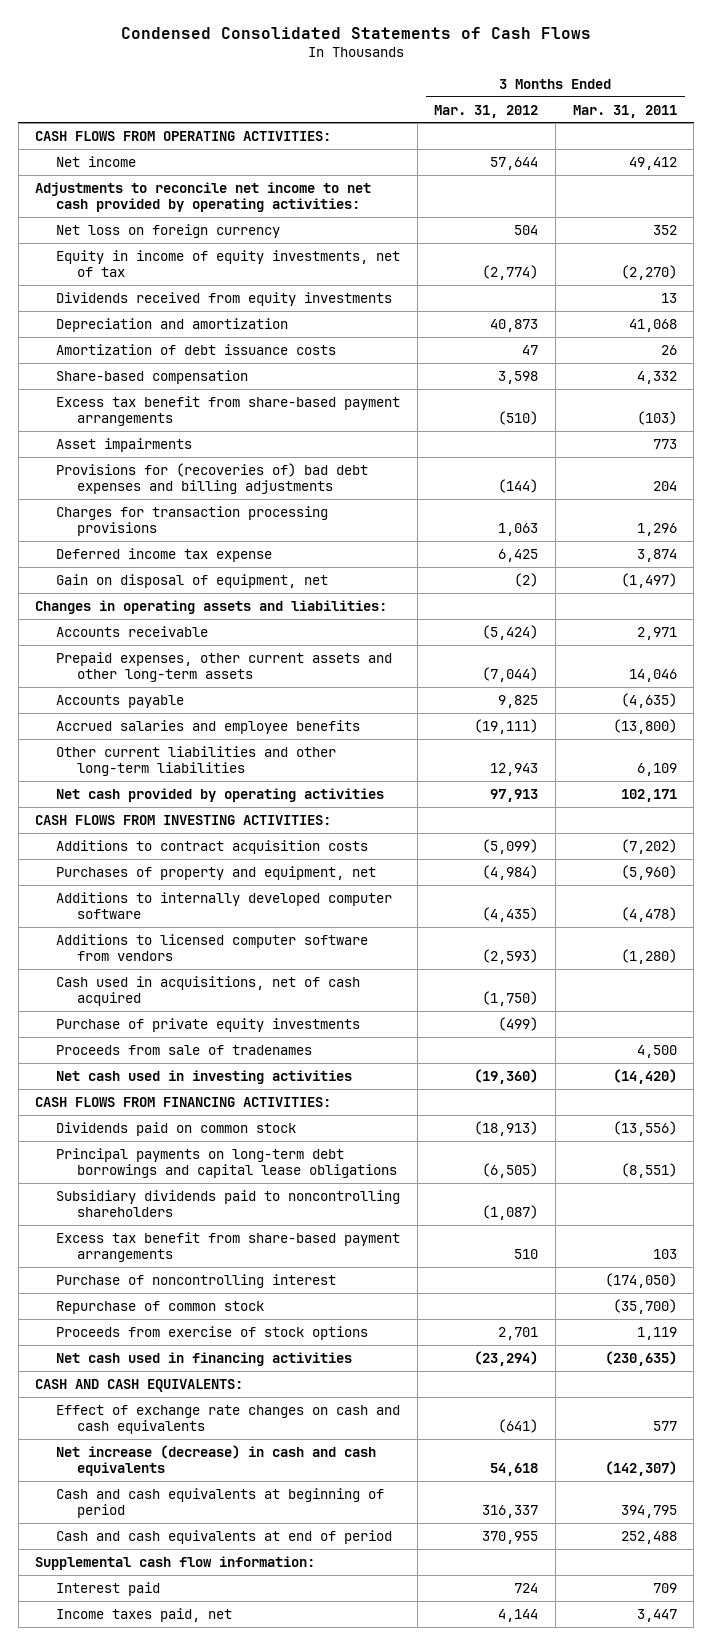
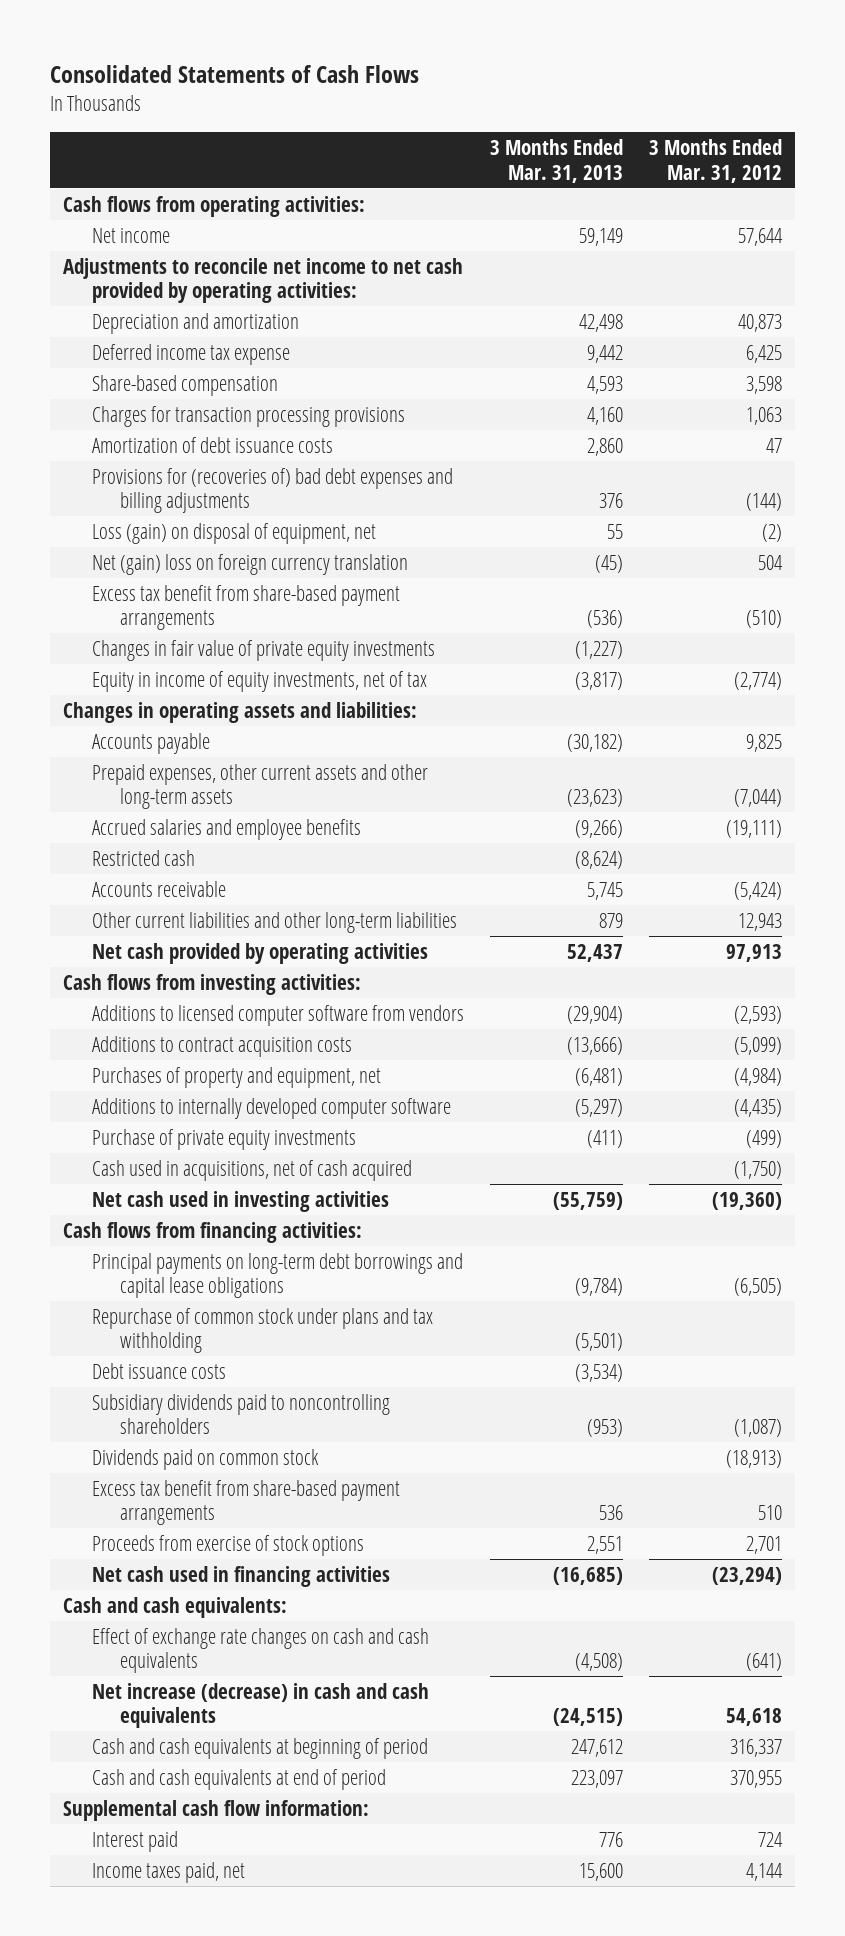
- Condensed Consolidated Statements of Cash Flows
+ Consolidated Statements of Cash Flows
- | 3 Months Ended Mar. 31, 2012 | 3 Months Ended Mar. 31, 2011
+ | 3 Months Ended Mar. 31, 2013 | 3 Months Ended Mar. 31, 2012
- CASH FLOWS FROM OPERATING ACTIVITIES:
+ Cash flows from operating activities:
- Net loss on foreign currency | 504 | 352
- Dividends received from equity investments | | 13
moved up: Deferred income tax expense | 9,442 | 6,425
- Asset impairments | | 773
- Gain on disposal of equipment, net | (2) | (1,497)
moved down: Amortization of debt issuance costs | 2,860 | 47
moved down: Provisions for (recoveries of) bad debt expenses and billing adjustments | 376 | (144)
+ Loss (gain) on disposal of equipment, net | 55 | (2)
+ Net (gain) loss on foreign currency translation | (45) | 504
moved down: Excess tax benefit from share-based payment arrangements | (536) | (510)
+ Changes in fair value of private equity investments | (1,227) |
moved down: Equity in income of equity investments, net of tax | (3,817) | (2,774)
moved down: Prepaid expenses, other current assets and other long-term assets | (23,623) | (7,044)
+ Restricted cash | (8,624) |
moved down: Accounts receivable | 5,745 | (5,424)
- CASH FLOWS FROM INVESTING ACTIVITIES:
+ Cash flows from investing activities:
moved up: Additions to licensed computer software from vendors | (29,904) | (2,593)
- Proceeds from sale of tradenames | | 4,500
moved down: Cash used in acquisitions, net of cash acquired | | (1,750)
- CASH FLOWS FROM FINANCING ACTIVITIES:
+ Cash flows from financing activities:
+ Repurchase of common stock under plans and tax withholding | (5,501) |
+ Debt issuance costs | (3,534) |
moved down: Dividends paid on common stock | | (18,913)
- Purchase of noncontrolling interest | | (174,050)
- Repurchase of common stock | | (35,700)
- CASH AND CASH EQUIVALENTS:
+ Cash and cash equivalents:

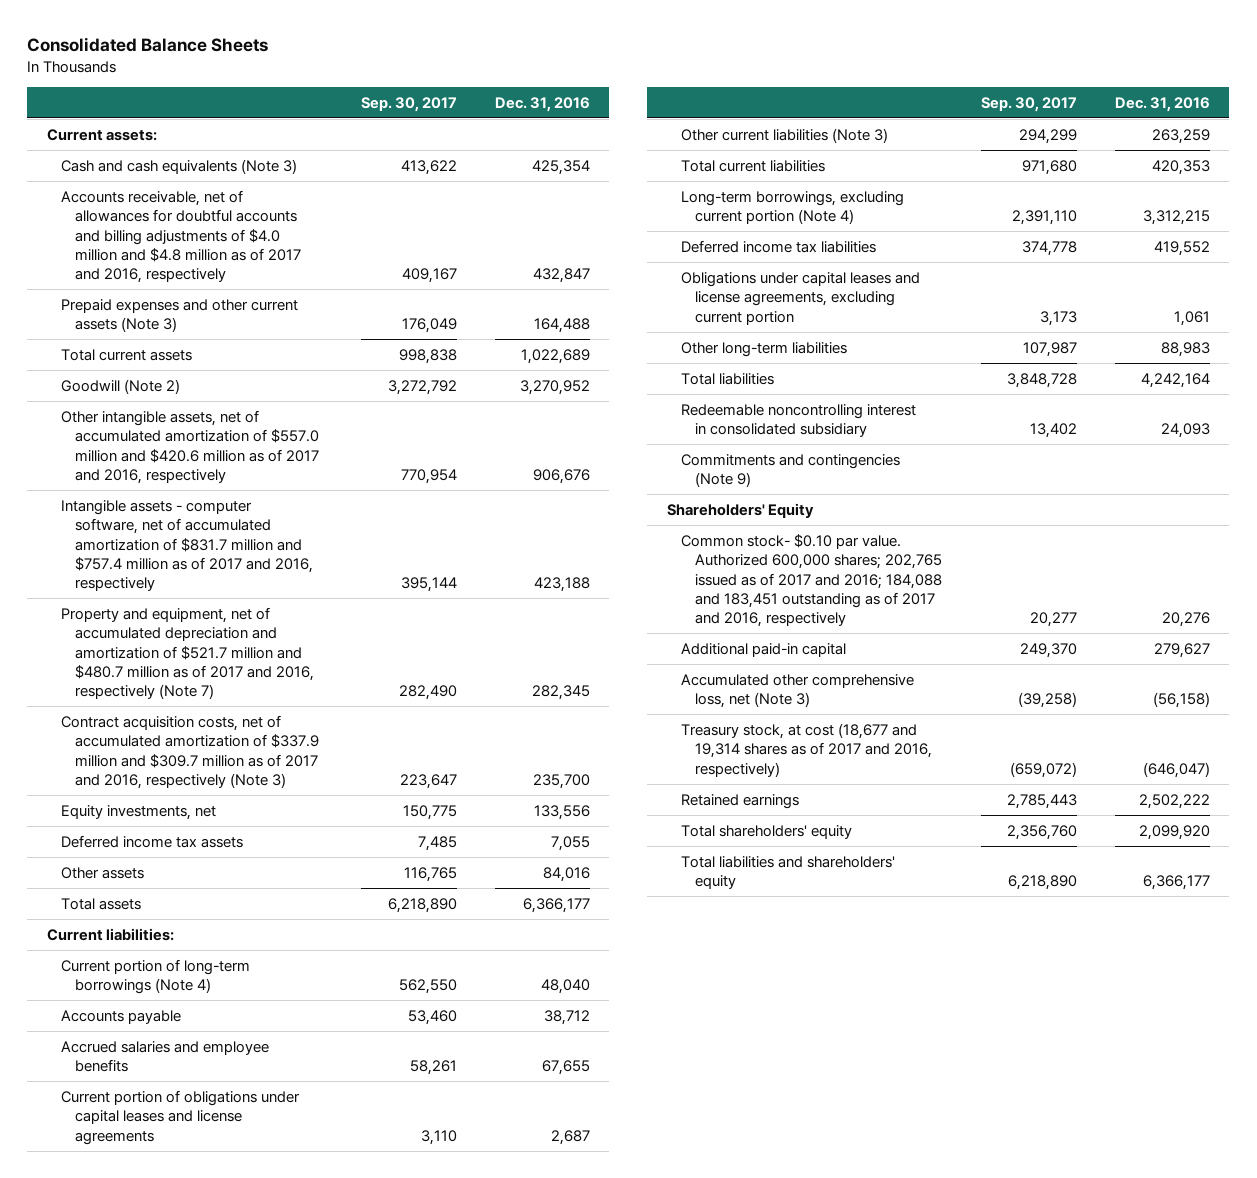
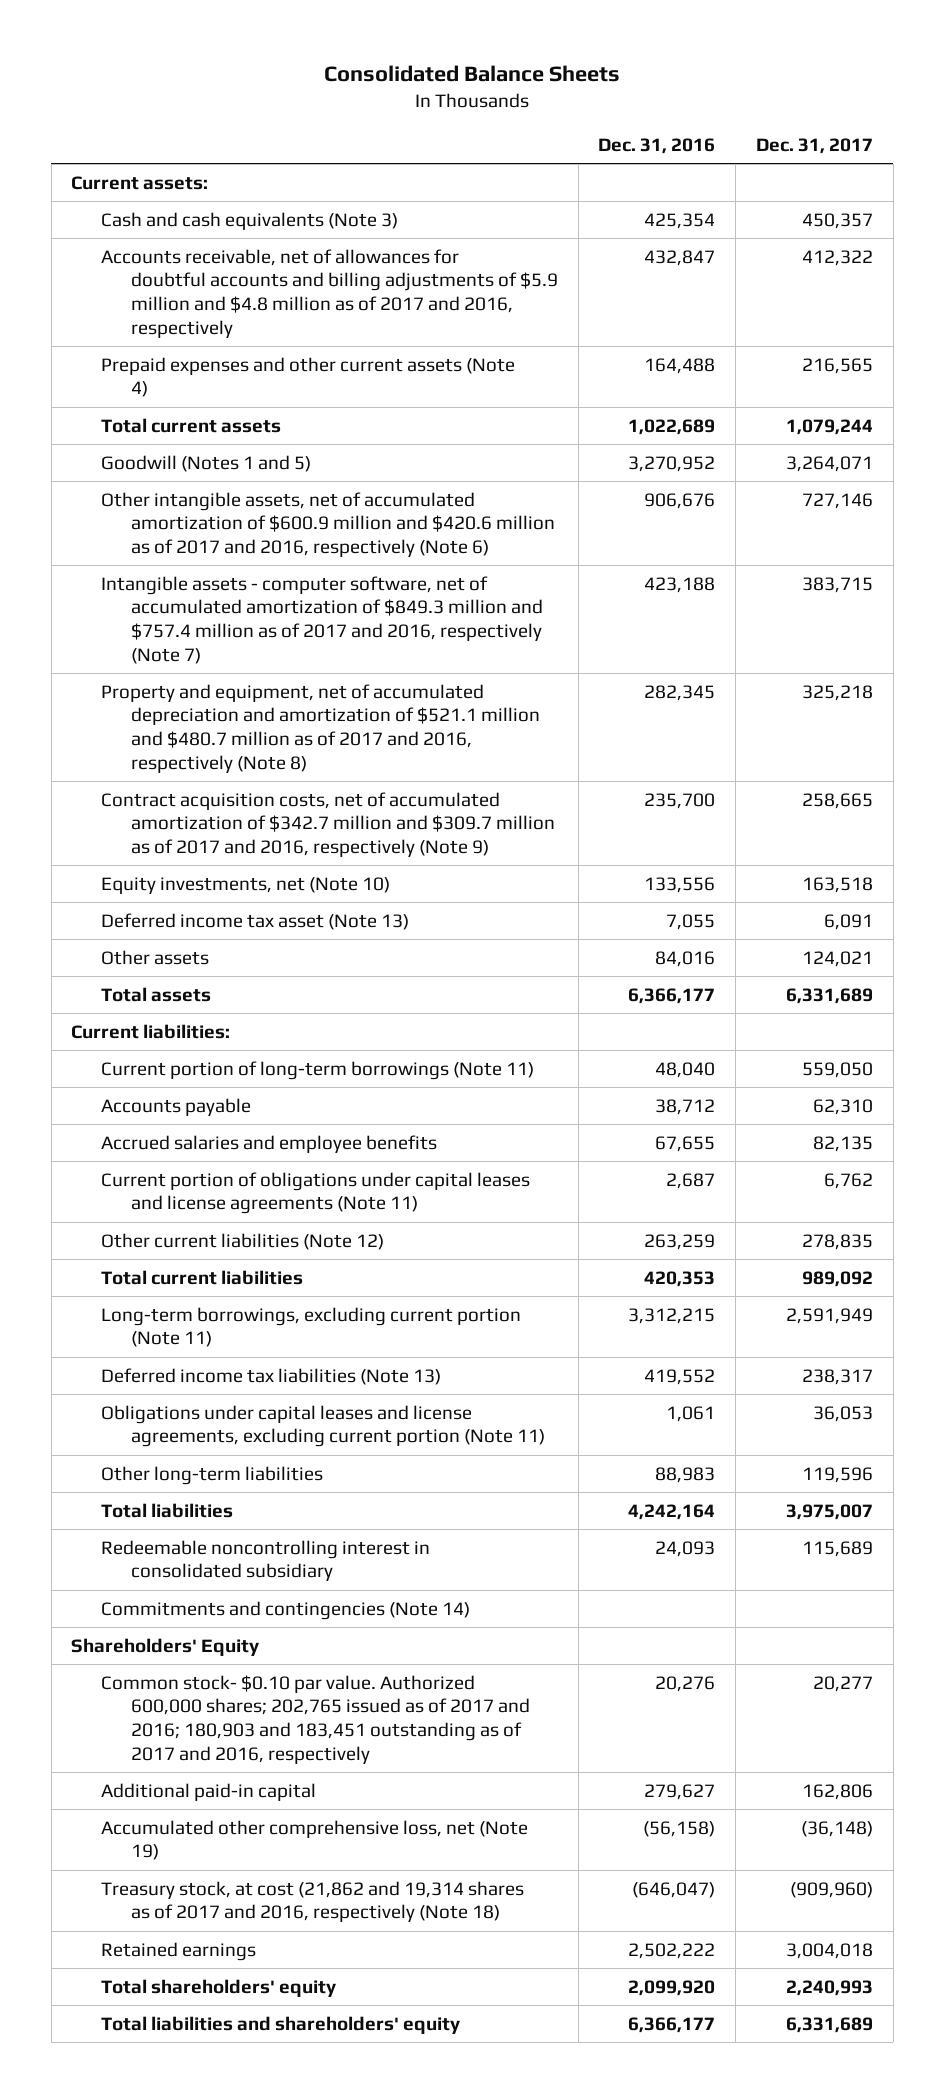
- | Sep. 30, 2017 | Dec. 31, 2016
+ | Dec. 31, 2016 | Dec. 31, 2017
- Accounts receivable, net of allowances for doubtful accounts and billing adjustments of $4.0 million and $4.8 million as of 2017 and 2016, respectively | 409,167 | 432,847
- Prepaid expenses and other current assets (Note 3) | 176,049 | 164,488
+ Accounts receivable, net of allowances for doubtful accounts and billing adjustments of $5.9 million and $4.8 million as of 2017 and 2016, respectively | 432,847 | 412,322
+ Prepaid expenses and other current assets (Note 4) | 164,488 | 216,565
- Goodwill (Note 2) | 3,272,792 | 3,270,952
- Other intangible assets, net of accumulated amortization of $557.0 million and $420.6 million as of 2017 and 2016, respectively | 770,954 | 906,676
- Intangible assets - computer software, net of accumulated amortization of $831.7 million and $757.4 million as of 2017 and 2016, respectively | 395,144 | 423,188
- Property and equipment, net of accumulated depreciation and amortization of $521.7 million and $480.7 million as of 2017 and 2016, respectively (Note 7) | 282,490 | 282,345
- Contract acquisition costs, net of accumulated amortization of $337.9 million and $309.7 million as of 2017 and 2016, respectively (Note 3) | 223,647 | 235,700
- Equity investments, net | 150,775 | 133,556
- Deferred income tax assets | 7,485 | 7,055
+ Goodwill (Notes 1 and 5) | 3,270,952 | 3,264,071
+ Other intangible assets, net of accumulated amortization of $600.9 million and $420.6 million as of 2017 and 2016, respectively (Note 6) | 906,676 | 727,146
+ Intangible assets - computer software, net of accumulated amortization of $849.3 million and $757.4 million as of 2017 and 2016, respectively (Note 7) | 423,188 | 383,715
+ Property and equipment, net of accumulated depreciation and amortization of $521.1 million and $480.7 million as of 2017 and 2016, respectively (Note 8) | 282,345 | 325,218
+ Contract acquisition costs, net of accumulated amortization of $342.7 million and $309.7 million as of 2017 and 2016, respectively (Note 9) | 235,700 | 258,665
+ Equity investments, net (Note 10) | 133,556 | 163,518
+ Deferred income tax asset (Note 13) | 7,055 | 6,091
- Current portion of long-term borrowings (Note 4) | 562,550 | 48,040
+ Current portion of long-term borrowings (Note 11) | 48,040 | 559,050
- Current portion of obligations under capital leases and license agreements | 3,110 | 2,687
- Other current liabilities (Note 3) | 294,299 | 263,259
+ Current portion of obligations under capital leases and license agreements (Note 11) | 2,687 | 6,762
+ Other current liabilities (Note 12) | 263,259 | 278,835
- Long-term borrowings, excluding current portion (Note 4) | 2,391,110 | 3,312,215
- Deferred income tax liabilities | 374,778 | 419,552
- Obligations under capital leases and license agreements, excluding current portion | 3,173 | 1,061
+ Long-term borrowings, excluding current portion (Note 11) | 3,312,215 | 2,591,949
+ Deferred income tax liabilities (Note 13) | 419,552 | 238,317
+ Obligations under capital leases and license agreements, excluding current portion (Note 11) | 1,061 | 36,053
- Commitments and contingencies (Note 9)
+ Commitments and contingencies (Note 14)
- Common stock- $0.10 par value. Authorized 600,000 shares; 202,765 issued as of 2017 and 2016; 184,088 and 183,451 outstanding as of 2017 and 2016, respectively | 20,277 | 20,276
+ Common stock- $0.10 par value. Authorized 600,000 shares; 202,765 issued as of 2017 and 2016; 180,903 and 183,451 outstanding as of 2017 and 2016, respectively | 20,276 | 20,277
- Accumulated other comprehensive loss, net (Note 3) | (39,258) | (56,158)
- Treasury stock, at cost (18,677 and 19,314 shares as of 2017 and 2016, respectively) | (659,072) | (646,047)
+ Accumulated other comprehensive loss, net (Note 19) | (56,158) | (36,148)
+ Treasury stock, at cost (21,862 and 19,314 shares as of 2017 and 2016, respectively (Note 18) | (646,047) | (909,960)

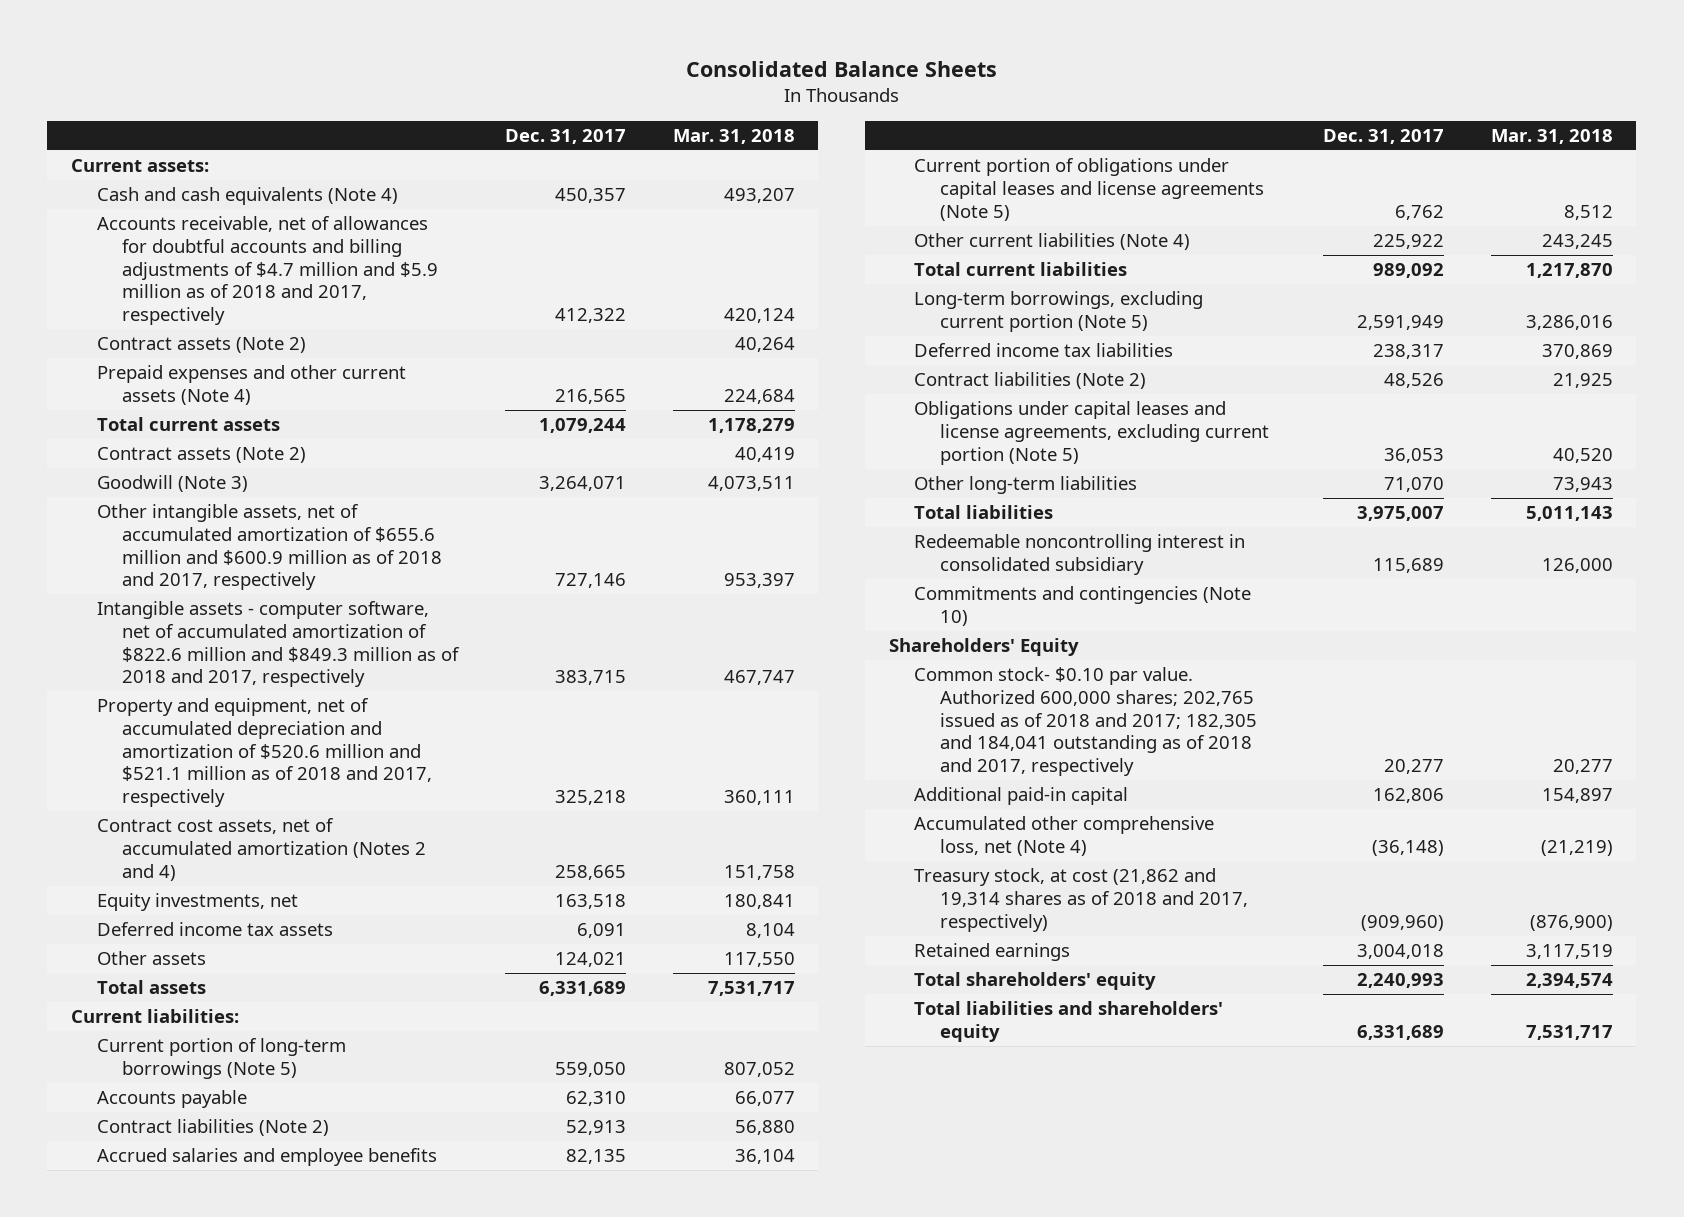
- | Dec. 31, 2016 | Dec. 31, 2017
+ | Dec. 31, 2017 | Mar. 31, 2018
- Cash and cash equivalents (Note 3) | 425,354 | 450,357
- Accounts receivable, net of allowances for doubtful accounts and billing adjustments of $5.9 million and $4.8 million as of 2017 and 2016, respectively | 432,847 | 412,322
+ Cash and cash equivalents (Note 4) | 450,357 | 493,207
+ Accounts receivable, net of allowances for doubtful accounts and billing adjustments of $4.7 million and $5.9 million as of 2018 and 2017, respectively | 412,322 | 420,124
+ Contract assets (Note 2) | | 40,264
- Goodwill (Notes 1 and 5) | 3,270,952 | 3,264,071
- Other intangible assets, net of accumulated amortization of $600.9 million and $420.6 million as of 2017 and 2016, respectively (Note 6) | 906,676 | 727,146
- Intangible assets - computer software, net of accumulated amortization of $849.3 million and $757.4 million as of 2017 and 2016, respectively (Note 7) | 423,188 | 383,715
- Property and equipment, net of accumulated depreciation and amortization of $521.1 million and $480.7 million as of 2017 and 2016, respectively (Note 8) | 282,345 | 325,218
- Contract acquisition costs, net of accumulated amortization of $342.7 million and $309.7 million as of 2017 and 2016, respectively (Note 9) | 235,700 | 258,665
- Equity investments, net (Note 10) | 133,556 | 163,518
- Deferred income tax asset (Note 13) | 7,055 | 6,091
+ Contract assets (Note 2) | | 40,419
+ Goodwill (Note 3) | 3,264,071 | 4,073,511
+ Other intangible assets, net of accumulated amortization of $655.6 million and $600.9 million as of 2018 and 2017, respectively | 727,146 | 953,397
+ Intangible assets - computer software, net of accumulated amortization of $822.6 million and $849.3 million as of 2018 and 2017, respectively | 383,715 | 467,747
+ Property and equipment, net of accumulated depreciation and amortization of $520.6 million and $521.1 million as of 2018 and 2017, respectively | 325,218 | 360,111
+ Contract cost assets, net of accumulated amortization (Notes 2 and 4) | 258,665 | 151,758
+ Equity investments, net | 163,518 | 180,841
+ Deferred income tax assets | 6,091 | 8,104
- Current portion of long-term borrowings (Note 11) | 48,040 | 559,050
+ Current portion of long-term borrowings (Note 5) | 559,050 | 807,052
+ Contract liabilities (Note 2) | 52,913 | 56,880
- Current portion of obligations under capital leases and license agreements (Note 11) | 2,687 | 6,762
- Other current liabilities (Note 12) | 263,259 | 278,835
+ Current portion of obligations under capital leases and license agreements (Note 5) | 6,762 | 8,512
+ Other current liabilities (Note 4) | 225,922 | 243,245
- Long-term borrowings, excluding current portion (Note 11) | 3,312,215 | 2,591,949
- Deferred income tax liabilities (Note 13) | 419,552 | 238,317
- Obligations under capital leases and license agreements, excluding current portion (Note 11) | 1,061 | 36,053
- Other long-term liabilities | 88,983 | 119,596
+ Long-term borrowings, excluding current portion (Note 5) | 2,591,949 | 3,286,016
+ Deferred income tax liabilities | 238,317 | 370,869
+ Contract liabilities (Note 2) | 48,526 | 21,925
+ Obligations under capital leases and license agreements, excluding current portion (Note 5) | 36,053 | 40,520
+ Other long-term liabilities | 71,070 | 73,943
- Commitments and contingencies (Note 14)
+ Commitments and contingencies (Note 10)
- Common stock- $0.10 par value. Authorized 600,000 shares; 202,765 issued as of 2017 and 2016; 180,903 and 183,451 outstanding as of 2017 and 2016, respectively | 20,276 | 20,277
+ Common stock- $0.10 par value. Authorized 600,000 shares; 202,765 issued as of 2018 and 2017; 182,305 and 184,041 outstanding as of 2018 and 2017, respectively | 20,277 | 20,277
- Accumulated other comprehensive loss, net (Note 19) | (56,158) | (36,148)
- Treasury stock, at cost (21,862 and 19,314 shares as of 2017 and 2016, respectively (Note 18) | (646,047) | (909,960)
+ Accumulated other comprehensive loss, net (Note 4) | (36,148) | (21,219)
+ Treasury stock, at cost (21,862 and 19,314 shares as of 2018 and 2017, respectively) | (909,960) | (876,900)

